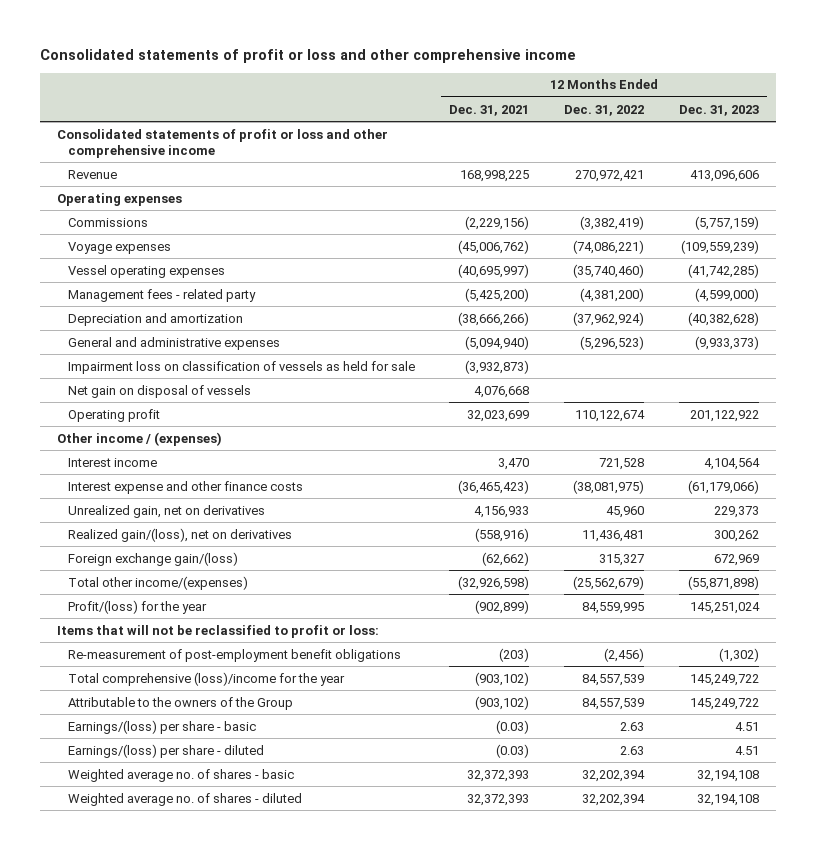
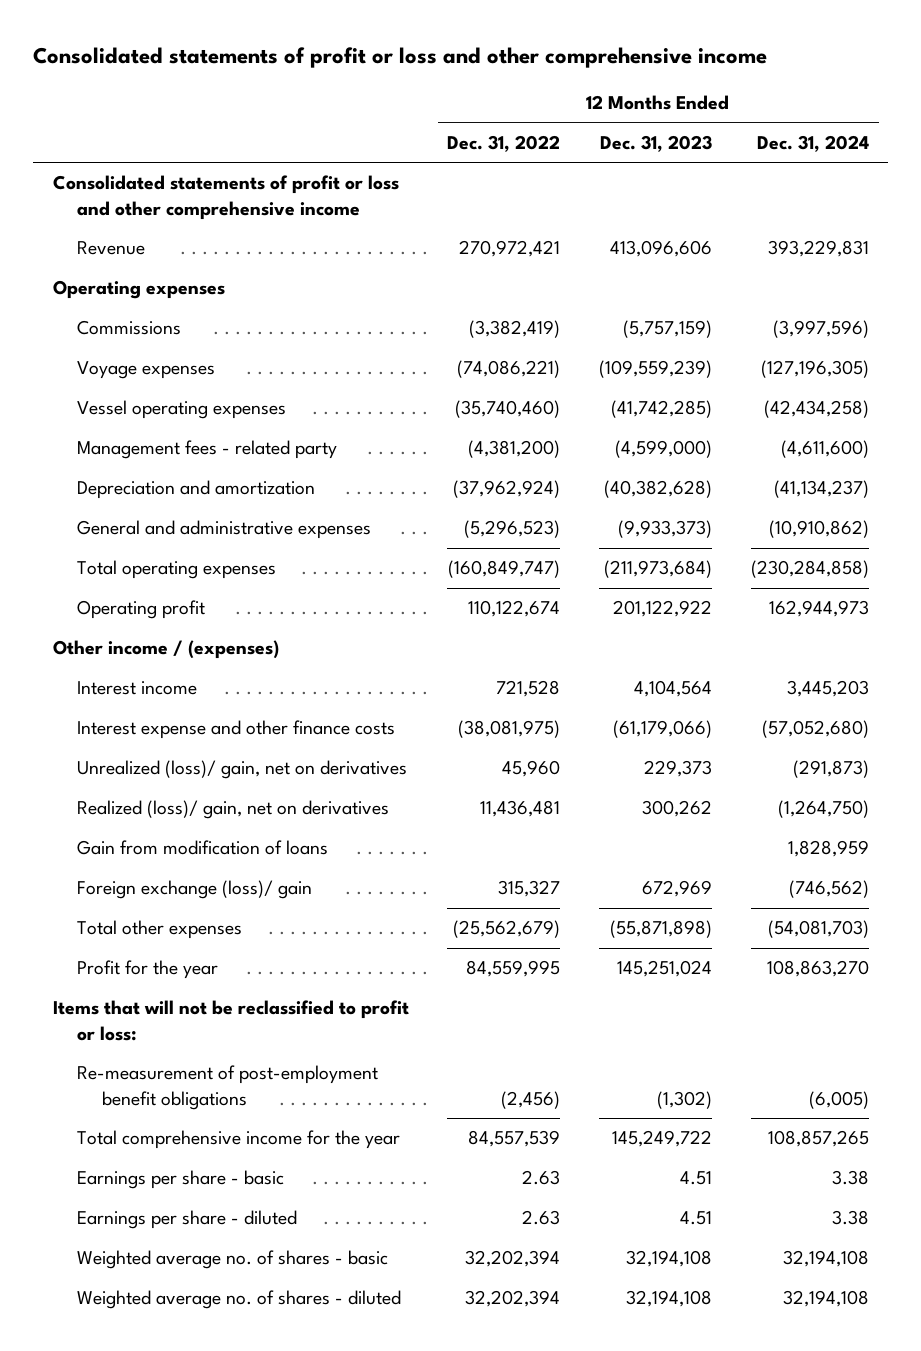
- | 12 Months Ended Dec. 31, 2021 | 12 Months Ended Dec. 31, 2022 | 12 Months Ended Dec. 31, 2023
+ | 12 Months Ended Dec. 31, 2022 | 12 Months Ended Dec. 31, 2023 | 12 Months Ended Dec. 31, 2024
- Impairment loss on classification of vessels as held for sale | (3,932,873) | |
- Net gain on disposal of vessels | 4,076,668 | |
+ Total operating expenses | (160,849,747) | (211,973,684) | (230,284,858)
- Unrealized gain, net on derivatives | 4,156,933 | 45,960 | 229,373
- Realized gain/(loss), net on derivatives | (558,916) | 11,436,481 | 300,262
- Foreign exchange gain/(loss) | (62,662) | 315,327 | 672,969
- Total other income/(expenses) | (32,926,598) | (25,562,679) | (55,871,898)
- Profit/(loss) for the year | (902,899) | 84,559,995 | 145,251,024
+ Unrealized (loss)/ gain, net on derivatives | 45,960 | 229,373 | (291,873)
+ Realized (loss)/ gain, net on derivatives | 11,436,481 | 300,262 | (1,264,750)
+ Gain from modification of loans | | | 1,828,959
+ Foreign exchange (loss)/ gain | 315,327 | 672,969 | (746,562)
+ Total other expenses | (25,562,679) | (55,871,898) | (54,081,703)
+ Profit for the year | 84,559,995 | 145,251,024 | 108,863,270
- Total comprehensive (loss)/income for the year | (903,102) | 84,557,539 | 145,249,722
- Attributable to the owners of the Group | (903,102) | 84,557,539 | 145,249,722
- Earnings/(loss) per share - basic | (0.03) | 2.63 | 4.51
- Earnings/(loss) per share - diluted | (0.03) | 2.63 | 4.51
+ Total comprehensive income for the year | 84,557,539 | 145,249,722 | 108,857,265
+ Earnings per share - basic | 2.63 | 4.51 | 3.38
+ Earnings per share - diluted | 2.63 | 4.51 | 3.38

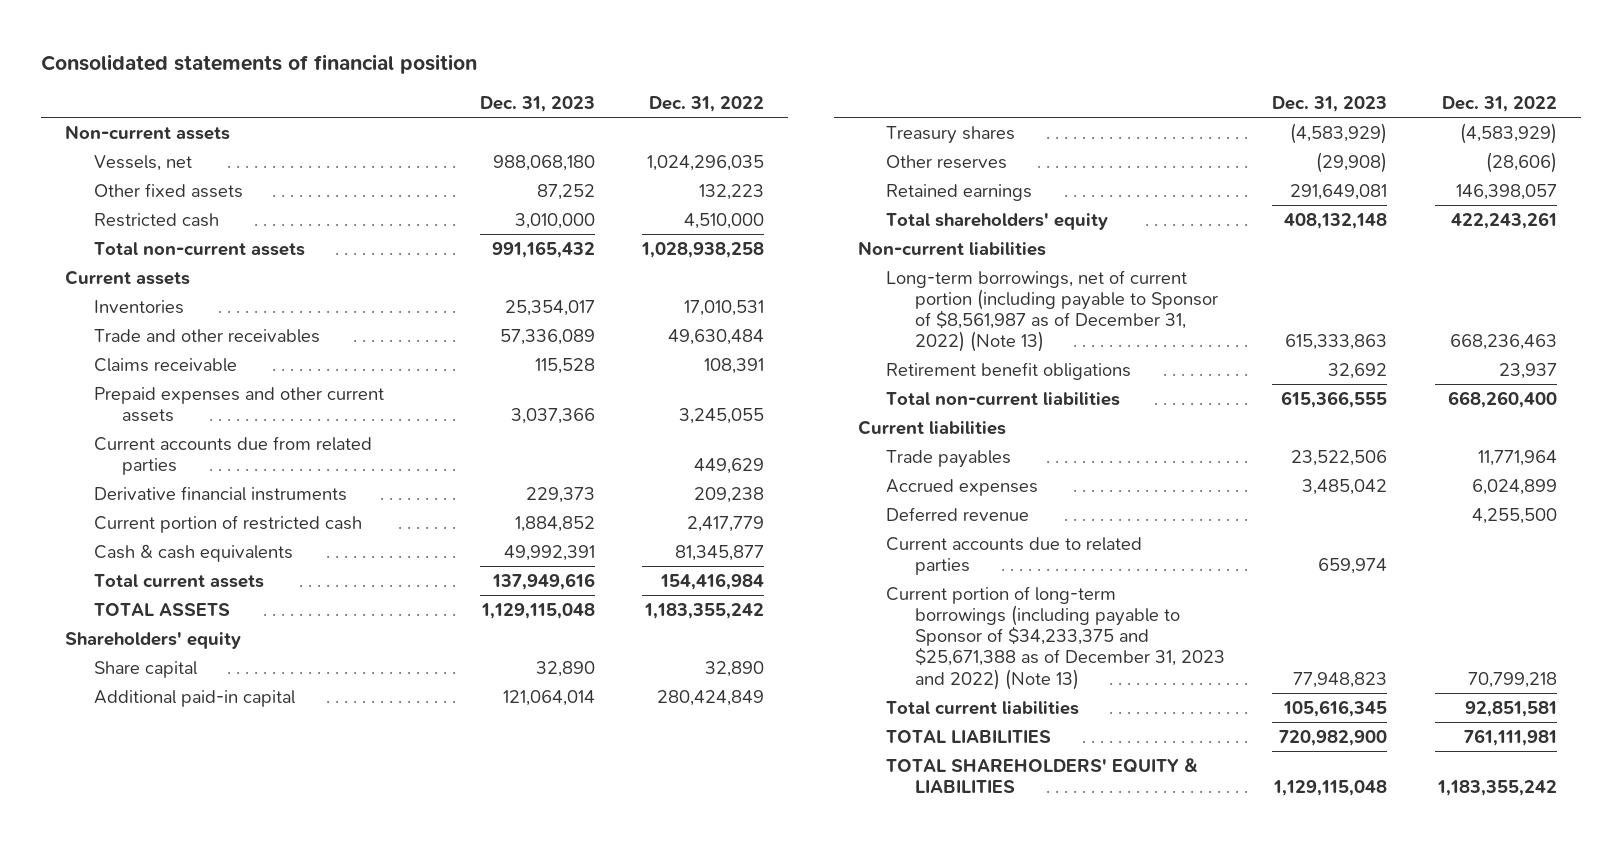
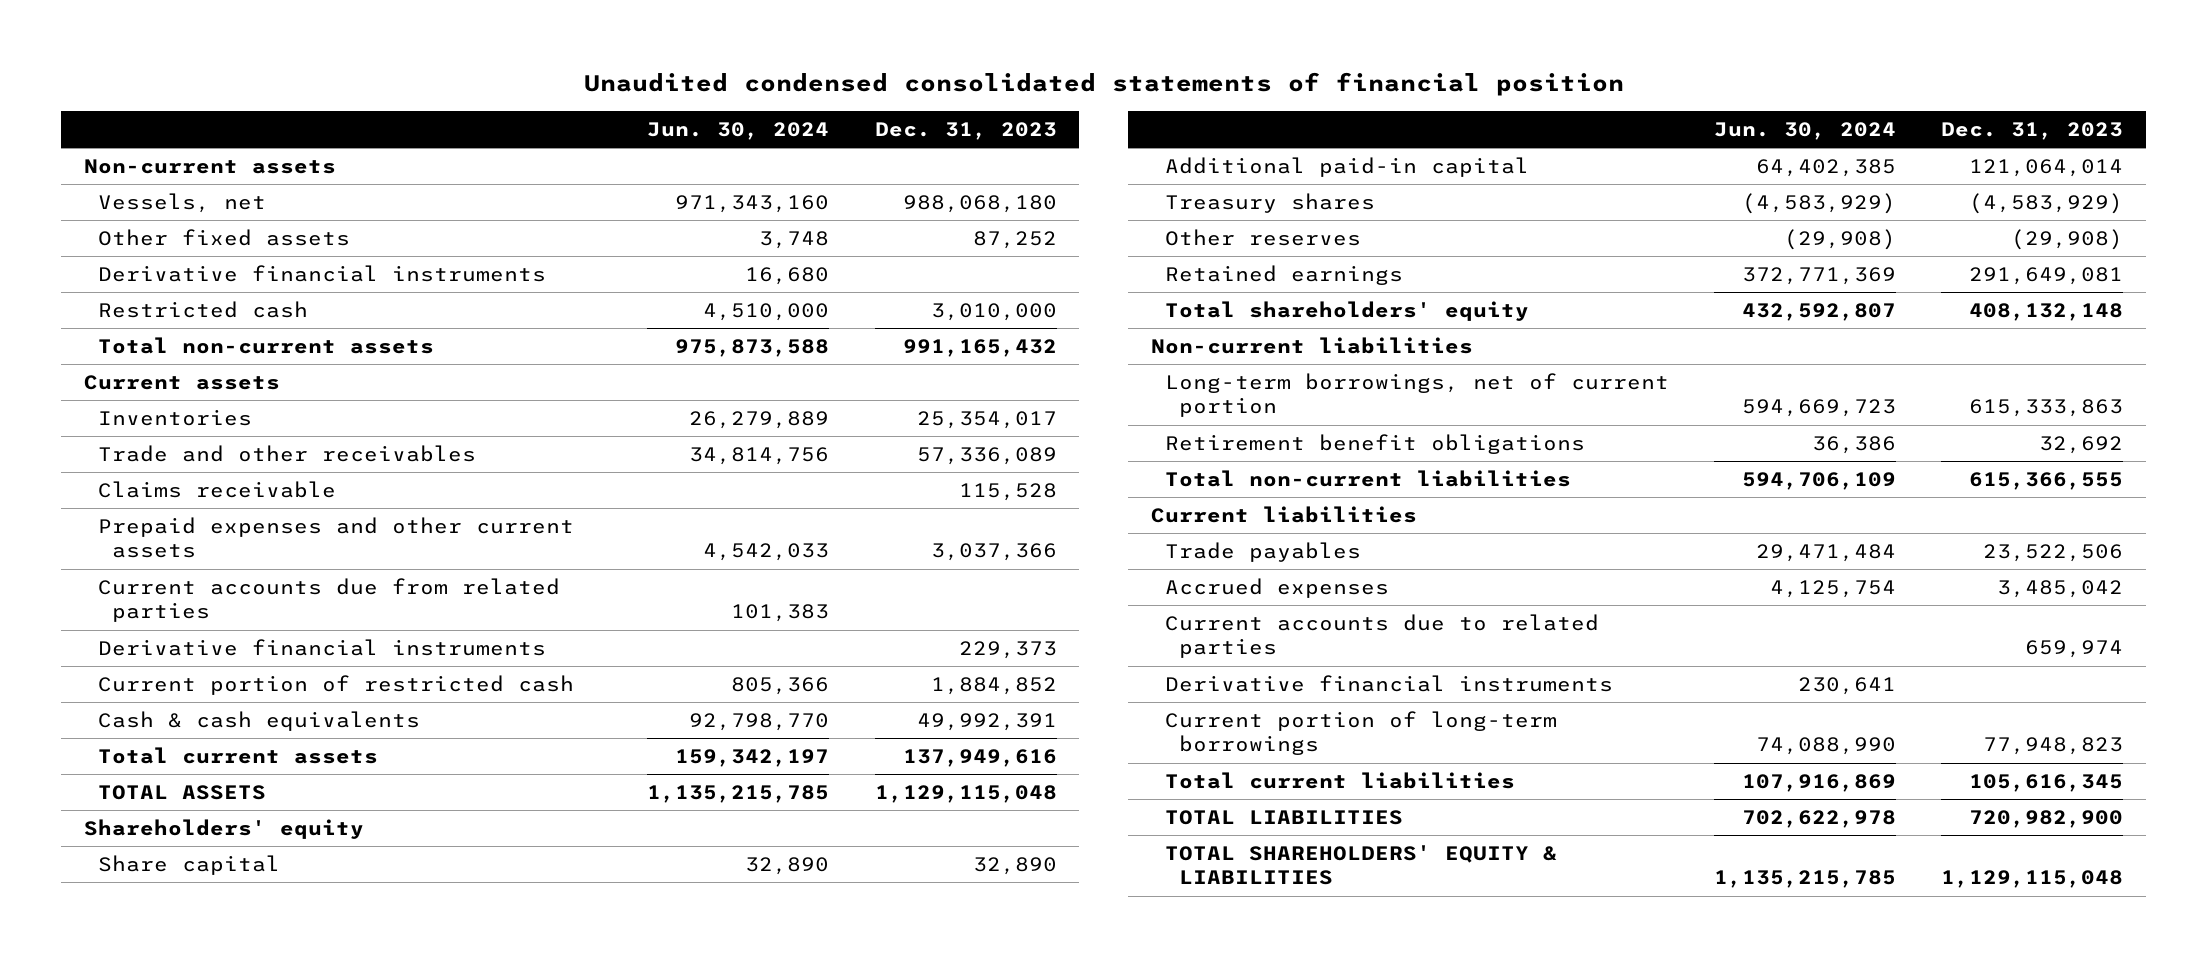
- Consolidated statements of financial position
+ Unaudited condensed consolidated statements of financial position
- | Dec. 31, 2023 | Dec. 31, 2022
+ | Jun. 30, 2024 | Dec. 31, 2023
+ Derivative financial instruments | 16,680 |
- Long-term borrowings, net of current portion (including payable to Sponsor of $8,561,987 as of December 31, 2022) (Note 13) | 615,333,863 | 668,236,463
+ Long-term borrowings, net of current portion | 594,669,723 | 615,333,863
- Deferred revenue | | 4,255,500
- Current portion of long-term borrowings (including payable to Sponsor of $34,233,375 and $25,671,388 as of December 31, 2023 and 2022) (Note 13) | 77,948,823 | 70,799,218
+ Derivative financial instruments | 230,641 |
+ Current portion of long-term borrowings | 74,088,990 | 77,948,823

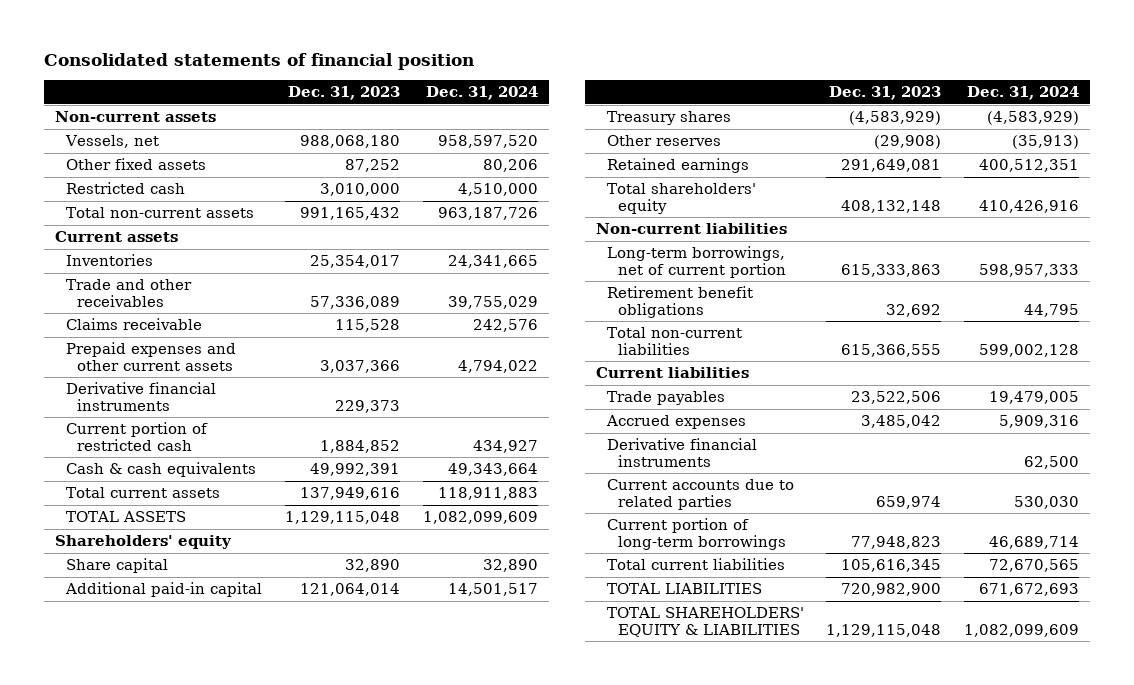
- Unaudited condensed consolidated statements of financial position
+ Consolidated statements of financial position
- | Jun. 30, 2024 | Dec. 31, 2023
+ | Dec. 31, 2023 | Dec. 31, 2024
- Derivative financial instruments | 16,680 |
- Current accounts due from related parties | 101,383 |
moved down: Current accounts due to related parties | 659,974 | 530,030

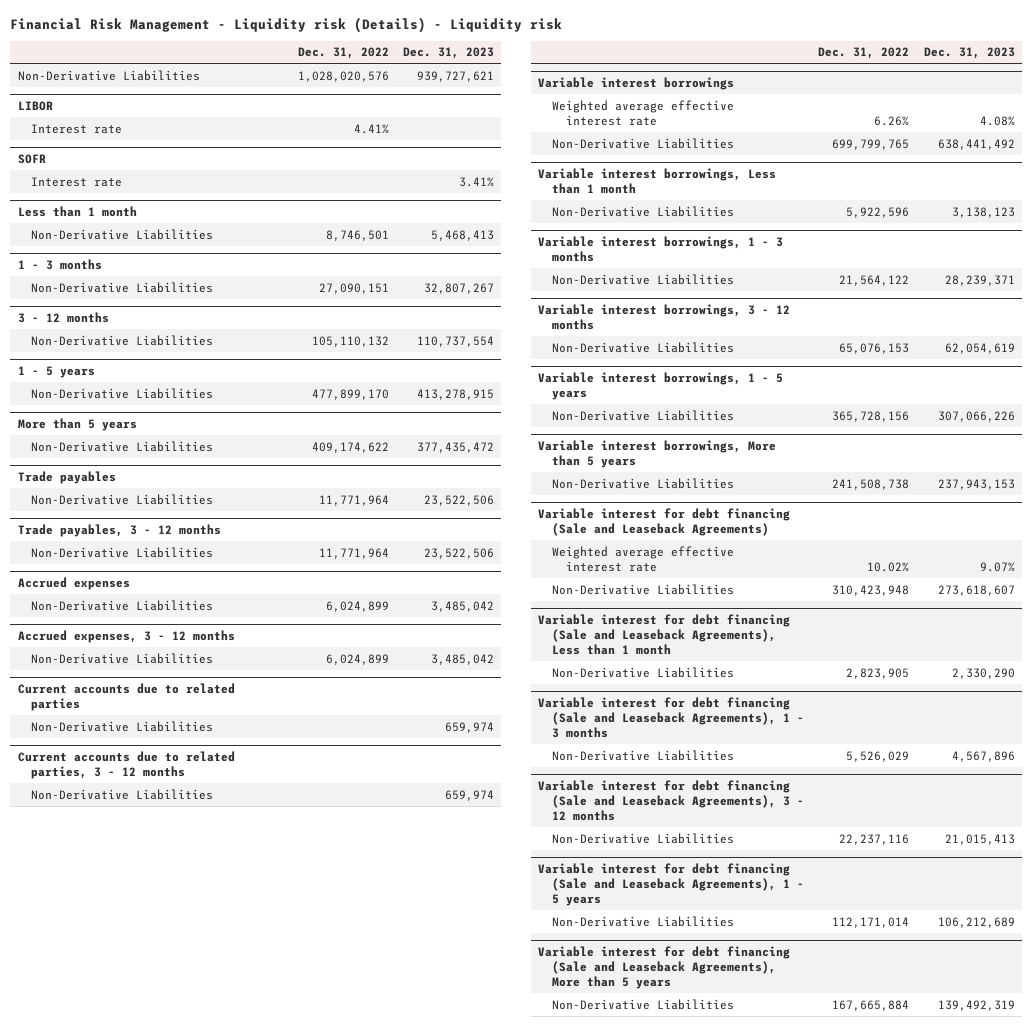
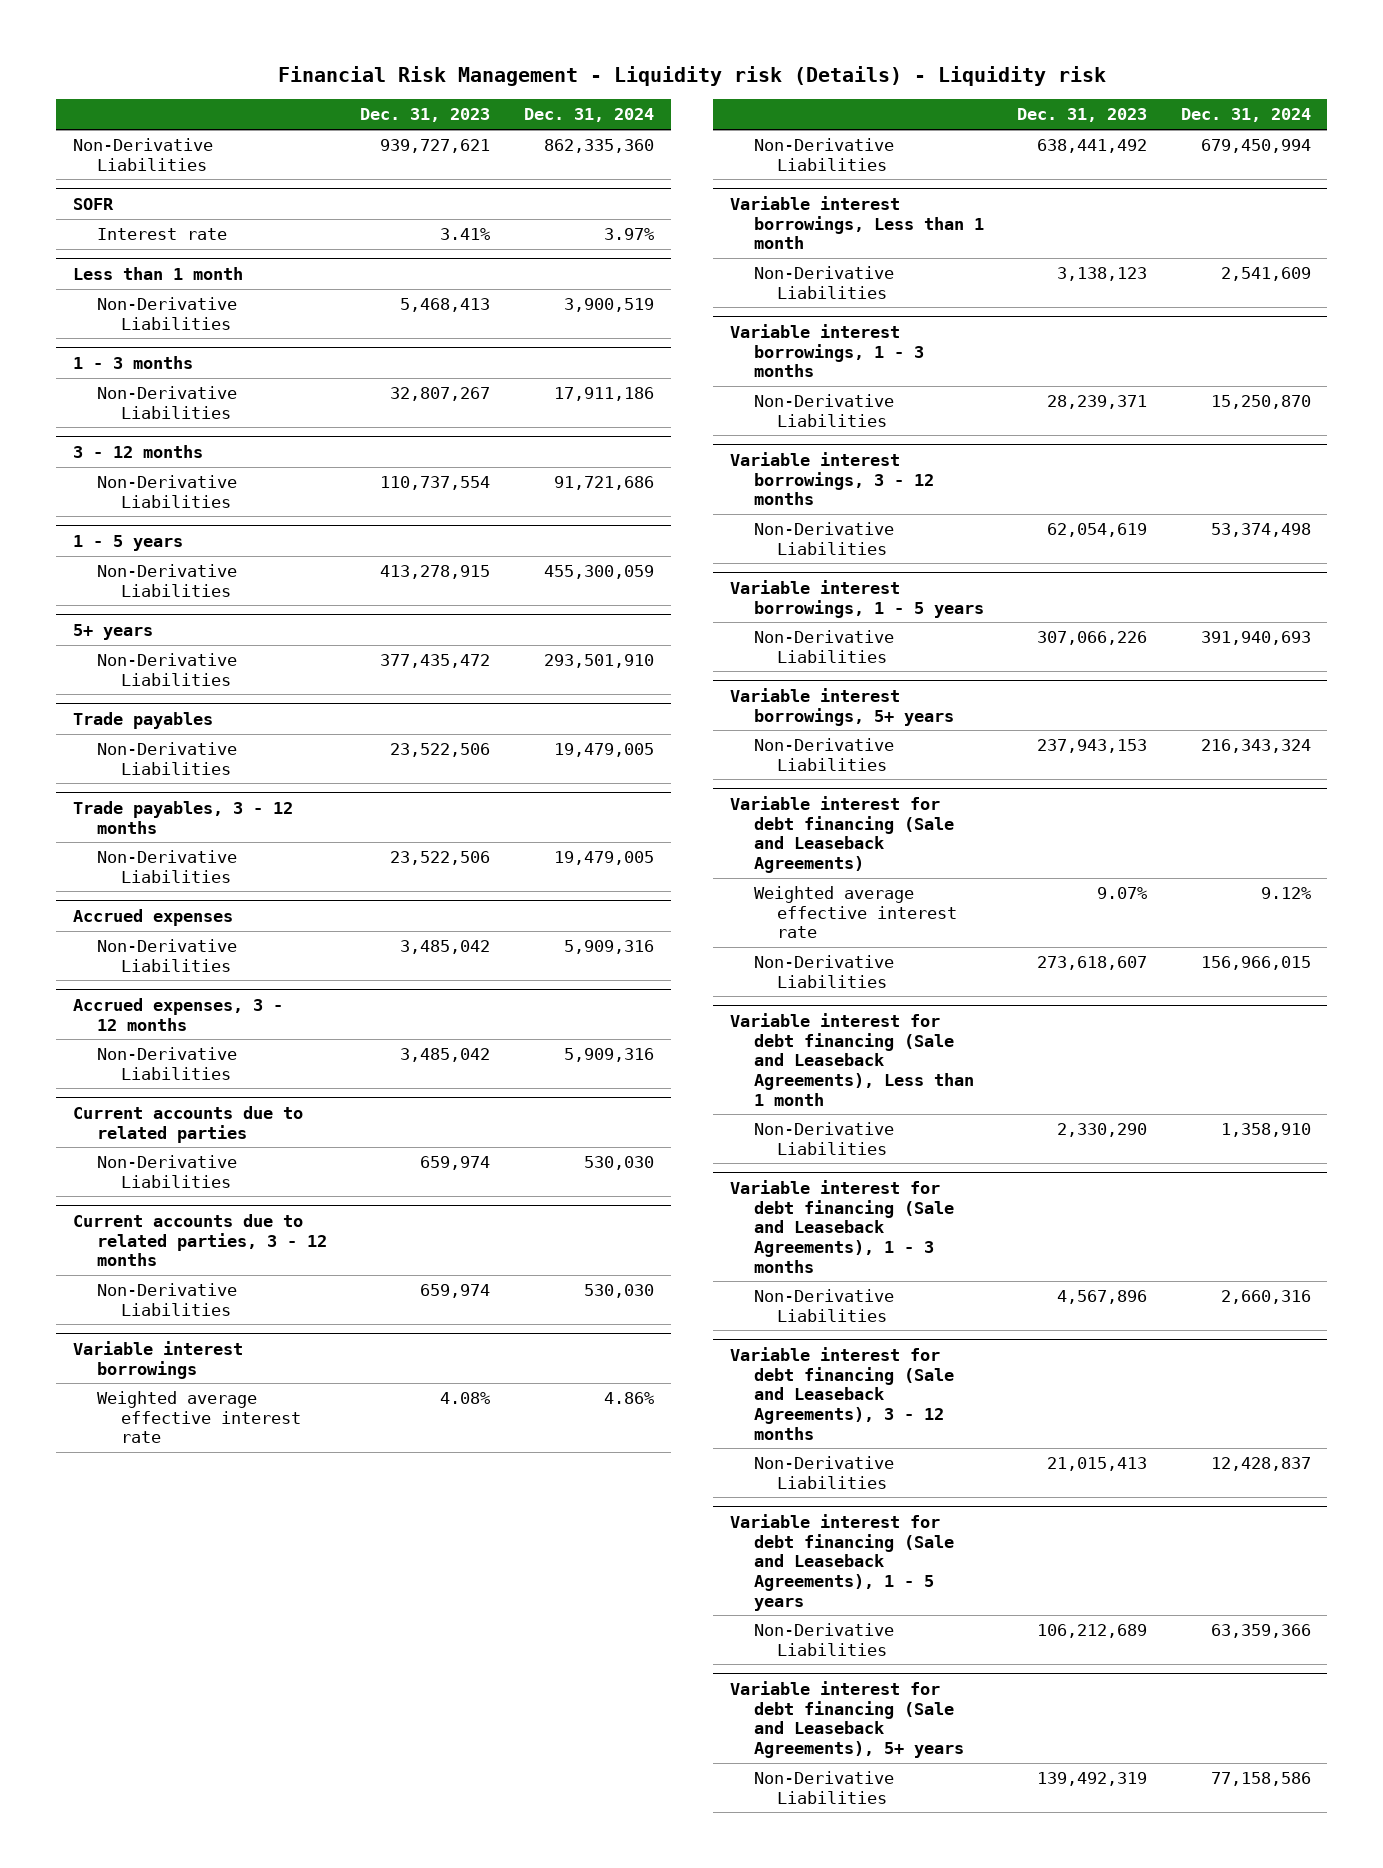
- | Dec. 31, 2022 | Dec. 31, 2023
+ | Dec. 31, 2023 | Dec. 31, 2024
- LIBOR
- Interest rate | 4.41% |
- More than 5 years
+ 5+ years
- Variable interest borrowings, More than 5 years
+ Variable interest borrowings, 5+ years
- Variable interest for debt financing (Sale and Leaseback Agreements), More than 5 years
+ Variable interest for debt financing (Sale and Leaseback Agreements), 5+ years

